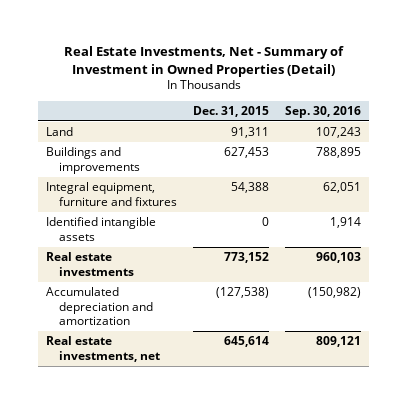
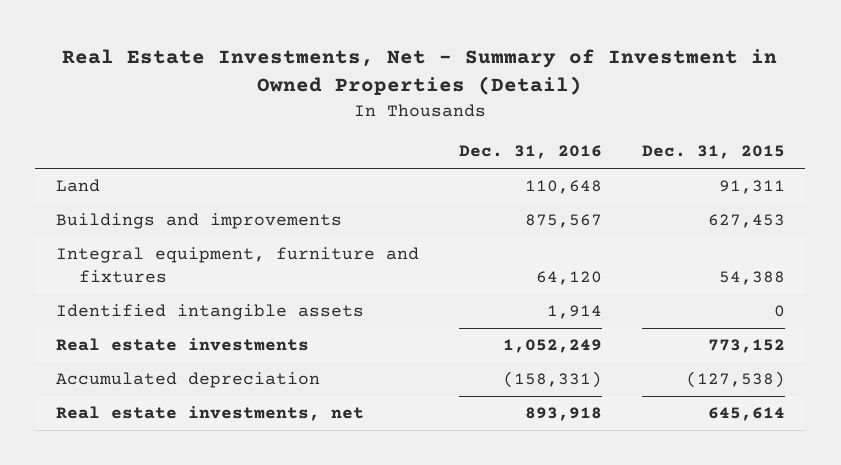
- | Dec. 31, 2015 | Sep. 30, 2016
+ | Dec. 31, 2016 | Dec. 31, 2015
- Accumulated depreciation and amortization | (127,538) | (150,982)
+ Accumulated depreciation | (158,331) | (127,538)

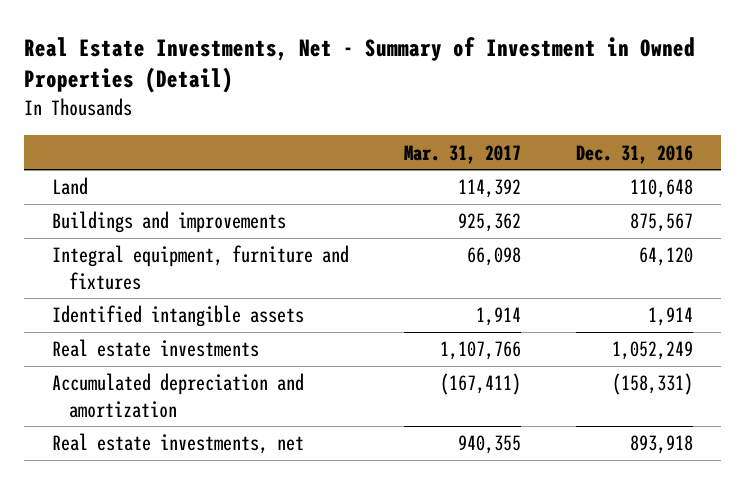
- | Dec. 31, 2016 | Dec. 31, 2015
+ | Mar. 31, 2017 | Dec. 31, 2016
- Accumulated depreciation | (158,331) | (127,538)
+ Accumulated depreciation and amortization | (167,411) | (158,331)

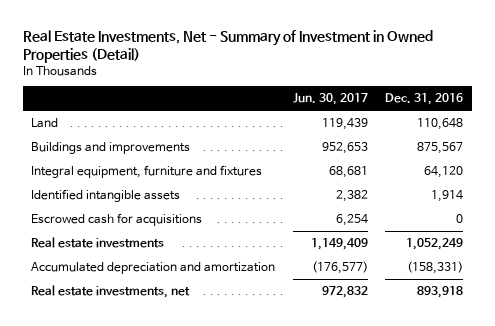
- | Mar. 31, 2017 | Dec. 31, 2016
+ | Jun. 30, 2017 | Dec. 31, 2016
+ Escrowed cash for acquisitions | 6,254 | 0

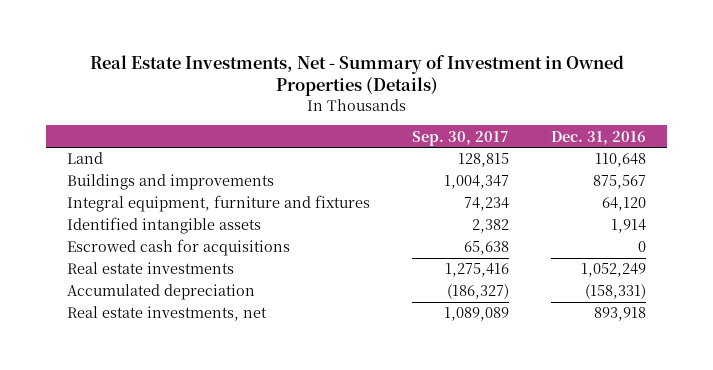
- Real Estate Investments, Net - Summary of Investment in Owned Properties (Detail)
+ Real Estate Investments, Net - Summary of Investment in Owned Properties (Details)
- | Jun. 30, 2017 | Dec. 31, 2016
+ | Sep. 30, 2017 | Dec. 31, 2016
- Accumulated depreciation and amortization | (176,577) | (158,331)
+ Accumulated depreciation | (186,327) | (158,331)

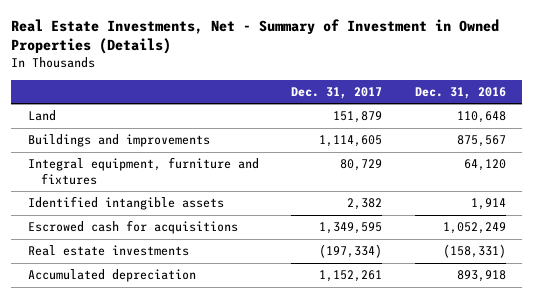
- | Sep. 30, 2017 | Dec. 31, 2016
+ | Dec. 31, 2017 | Dec. 31, 2016
- Escrowed cash for acquisitions | 65,638 | 0
- Real estate investments | 1,275,416 | 1,052,249
- Accumulated depreciation | (186,327) | (158,331)
- Real estate investments, net | 1,089,089 | 893,918
+ Escrowed cash for acquisitions | 1,349,595 | 1,052,249
+ Real estate investments | (197,334) | (158,331)
+ Accumulated depreciation | 1,152,261 | 893,918

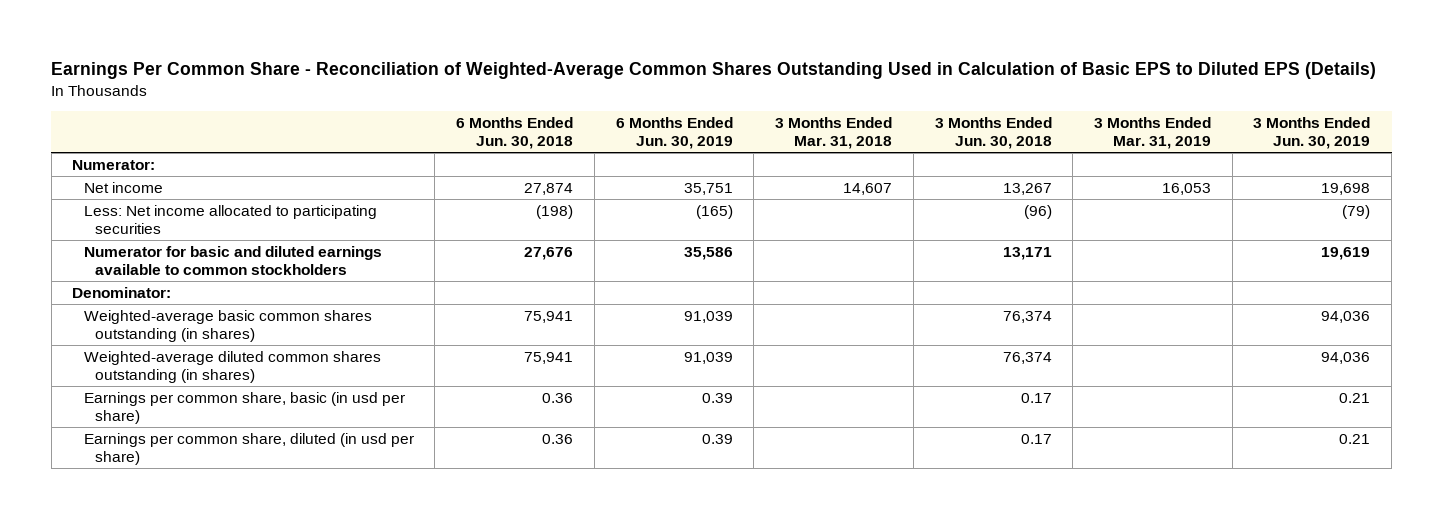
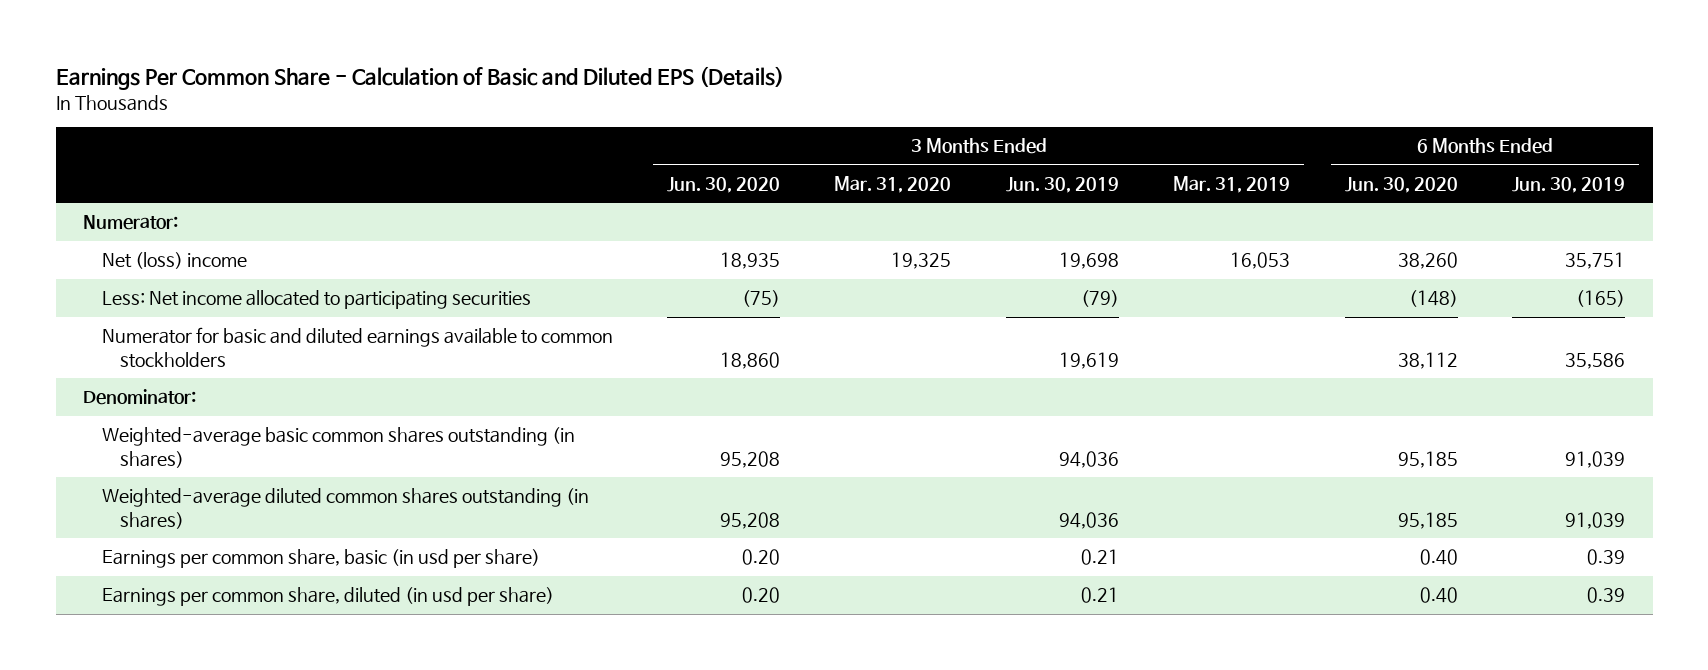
- Earnings Per Common Share - Reconciliation of Weighted-Average Common Shares Outstanding Used in Calculation of Basic EPS to Diluted EPS (Details)
+ Earnings Per Common Share - Calculation of Basic and Diluted EPS (Details)
- | 6 Months Ended Jun. 30, 2018 | 6 Months Ended Jun. 30, 2019 | 3 Months Ended Mar. 31, 2018 | 3 Months Ended Jun. 30, 2018 | 3 Months Ended Mar. 31, 2019 | 3 Months Ended Jun. 30, 2019
+ | 3 Months Ended Jun. 30, 2020 | 3 Months Ended Mar. 31, 2020 | 3 Months Ended Jun. 30, 2019 | 3 Months Ended Mar. 31, 2019 | 6 Months Ended Jun. 30, 2020 | 6 Months Ended Jun. 30, 2019
- Net income | 27,874 | 35,751 | 14,607 | 13,267 | 16,053 | 19,698
+ Net (loss) income | 18,935 | 19,325 | 19,698 | 16,053 | 38,260 | 35,751

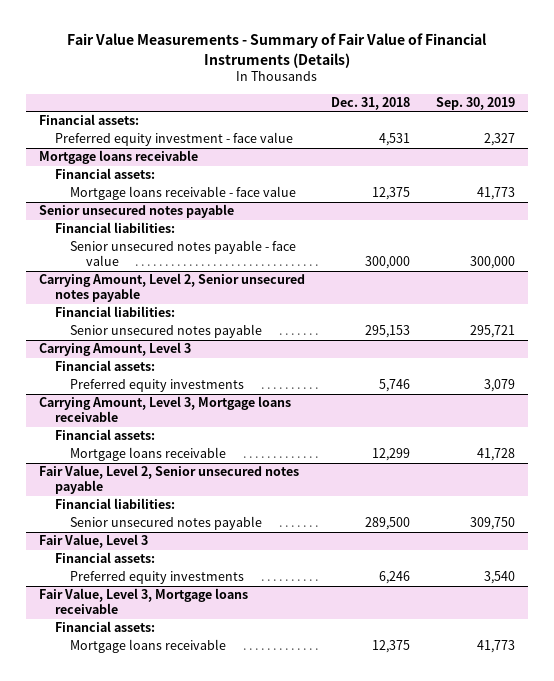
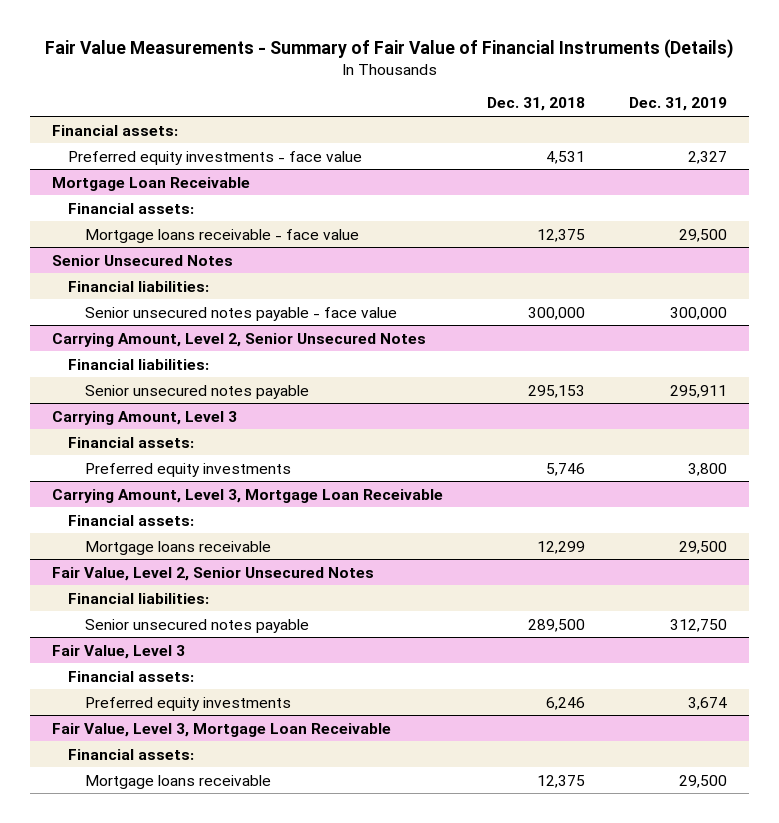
- | Dec. 31, 2018 | Sep. 30, 2019
+ | Dec. 31, 2018 | Dec. 31, 2019
- Preferred equity investment - face value | 4,531 | 2,327
- Mortgage loans receivable
+ Preferred equity investments - face value | 4,531 | 2,327
+ Mortgage Loan Receivable
- Senior unsecured notes payable
+ Senior Unsecured Notes
- Carrying Amount, Level 2, Senior unsecured notes payable
+ Carrying Amount, Level 2, Senior Unsecured Notes
- Carrying Amount, Level 3, Mortgage loans receivable
+ Carrying Amount, Level 3, Mortgage Loan Receivable
- Fair Value, Level 2, Senior unsecured notes payable
+ Fair Value, Level 2, Senior Unsecured Notes
- Fair Value, Level 3, Mortgage loans receivable
+ Fair Value, Level 3, Mortgage Loan Receivable

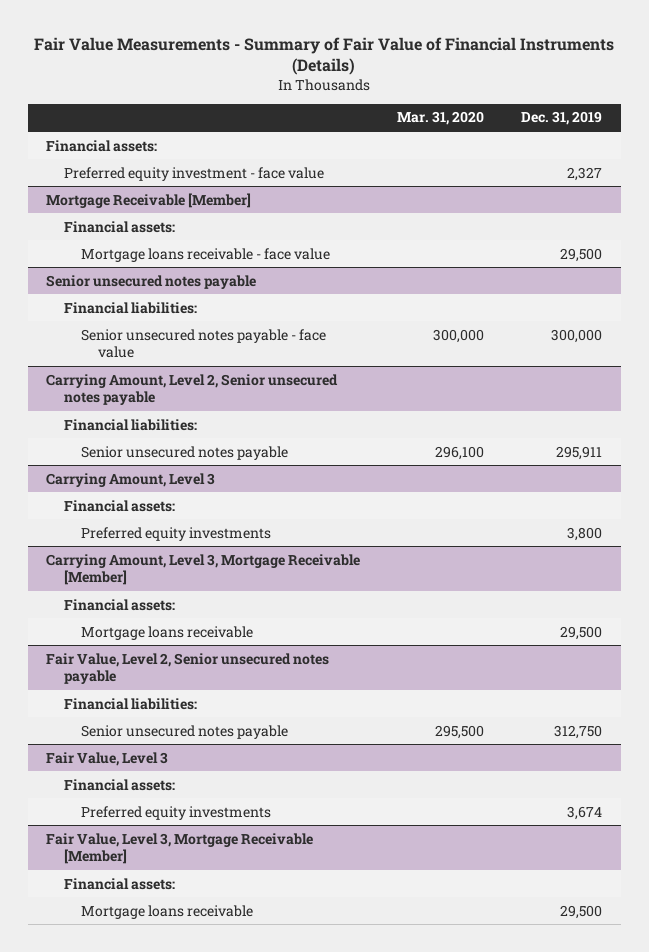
- | Dec. 31, 2018 | Dec. 31, 2019
+ | Mar. 31, 2020 | Dec. 31, 2019
- Preferred equity investments - face value | 4,531 | 2,327
- Mortgage Loan Receivable
+ Preferred equity investment - face value | | 2,327
+ Mortgage Receivable [Member]
- Senior Unsecured Notes
+ Senior unsecured notes payable
- Carrying Amount, Level 2, Senior Unsecured Notes
+ Carrying Amount, Level 2, Senior unsecured notes payable
- Carrying Amount, Level 3, Mortgage Loan Receivable
+ Carrying Amount, Level 3, Mortgage Receivable [Member]
- Fair Value, Level 2, Senior Unsecured Notes
+ Fair Value, Level 2, Senior unsecured notes payable
- Fair Value, Level 3, Mortgage Loan Receivable
+ Fair Value, Level 3, Mortgage Receivable [Member]

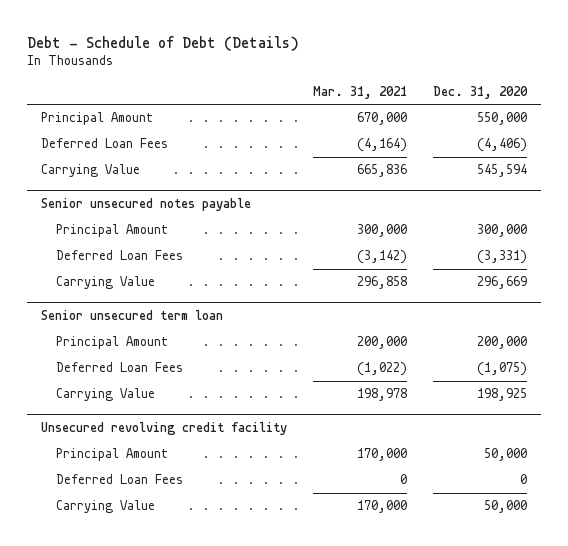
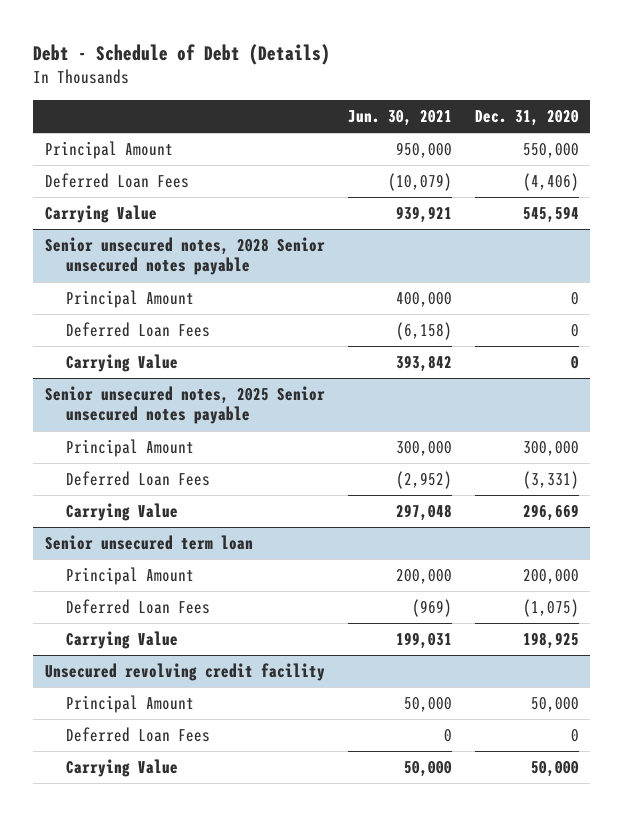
- | Mar. 31, 2021 | Dec. 31, 2020
+ | Jun. 30, 2021 | Dec. 31, 2020
- Senior unsecured notes payable
+ Senior unsecured notes, 2028 Senior unsecured notes payable
+ Principal Amount | 400,000 | 0
+ Deferred Loan Fees | (6,158) | 0
+ Carrying Value | 393,842 | 0
+ Senior unsecured notes, 2025 Senior unsecured notes payable

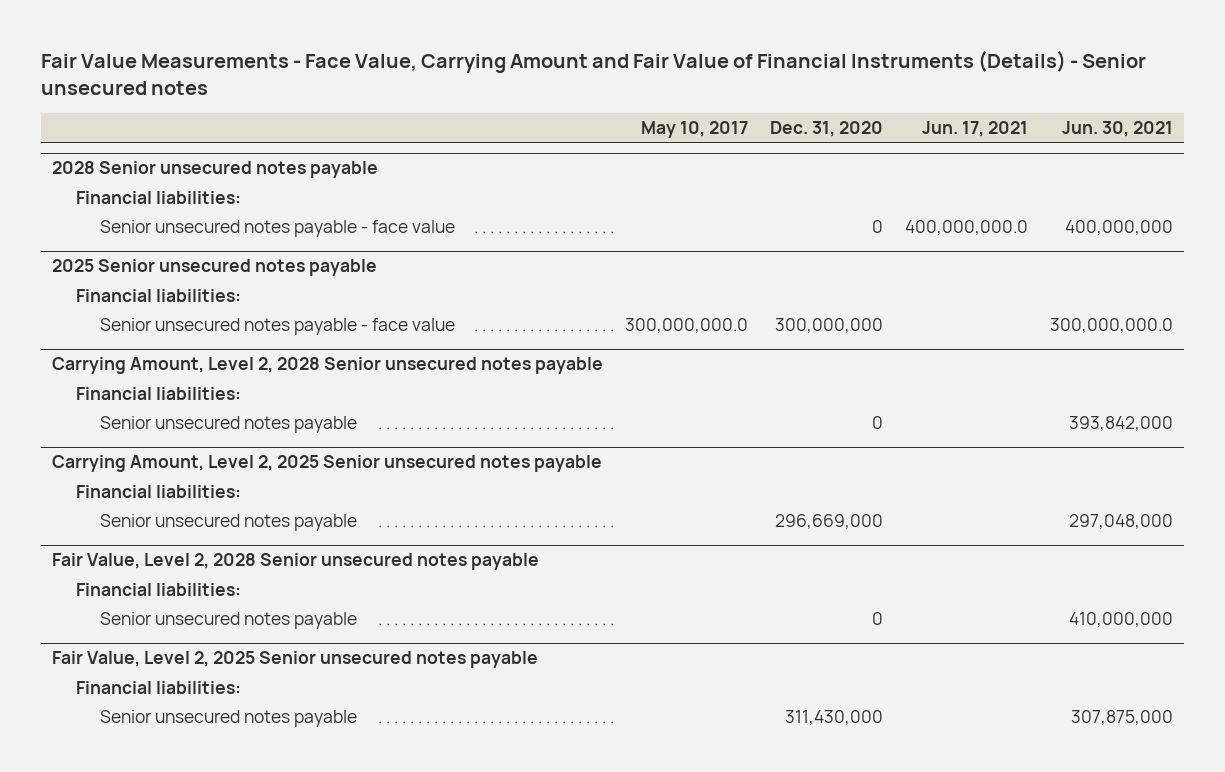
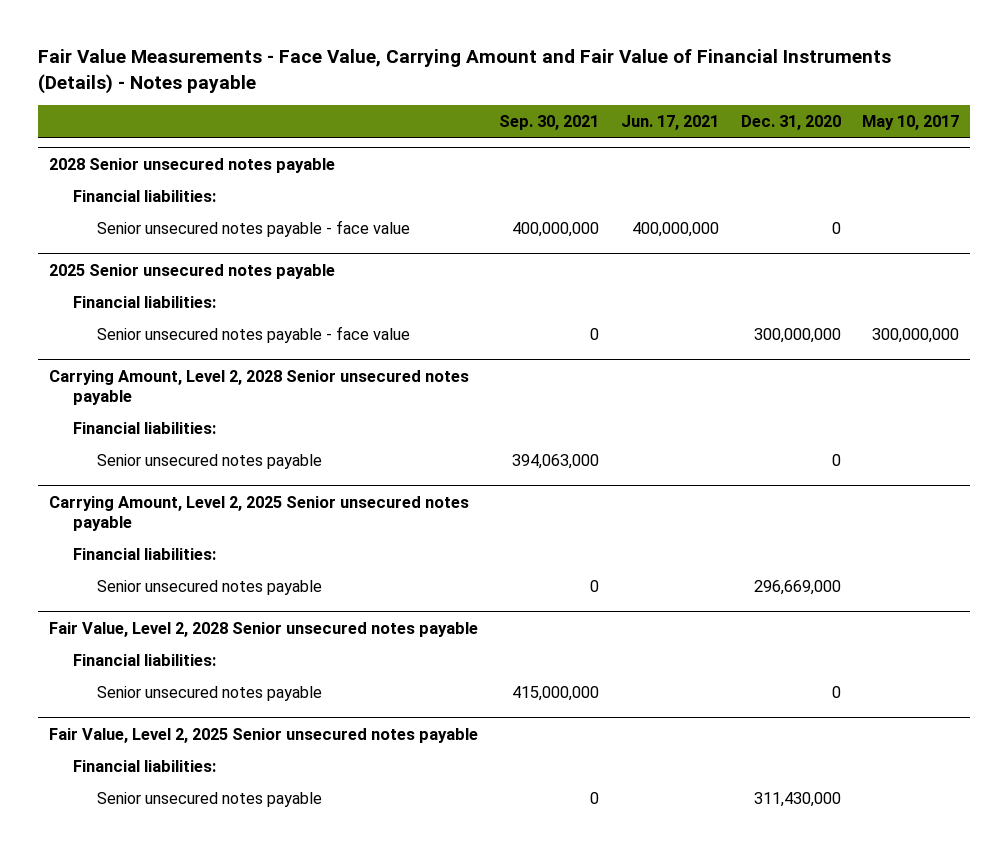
- Fair Value Measurements - Face Value, Carrying Amount and Fair Value of Financial Instruments (Details) - Senior unsecured notes
+ Fair Value Measurements - Face Value, Carrying Amount and Fair Value of Financial Instruments (Details) - Notes payable
- | May 10, 2017 | Dec. 31, 2020 | Jun. 17, 2021 | Jun. 30, 2021
+ | Sep. 30, 2021 | Jun. 17, 2021 | Dec. 31, 2020 | May 10, 2017
@ 2028 Senior unsecured notes payable
- Senior unsecured notes payable - face value | | 0 | 400,000,000.0 | 400,000,000
+ Senior unsecured notes payable - face value | 400,000,000 | 400,000,000 | 0 |
@ 2025 Senior unsecured notes payable
- Senior unsecured notes payable - face value | 300,000,000.0 | 300,000,000 | | 300,000,000.0
+ Senior unsecured notes payable - face value | 0 | | 300,000,000 | 300,000,000

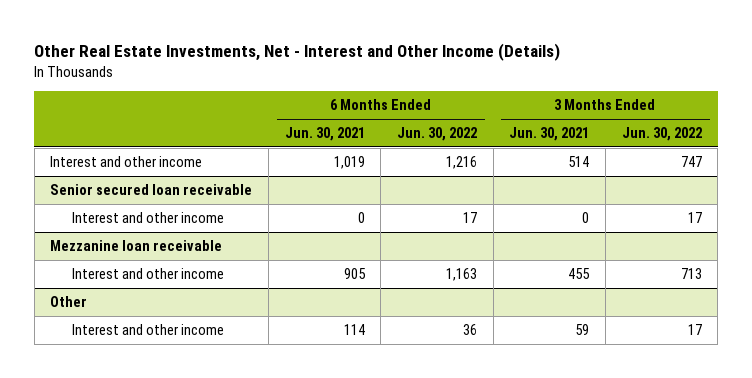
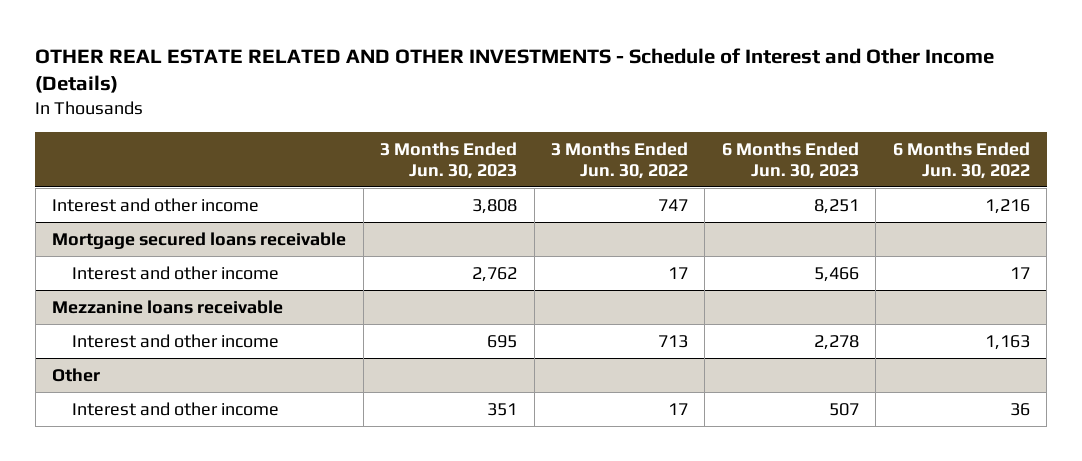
- Other Real Estate Investments, Net - Interest and Other Income (Details)
+ OTHER REAL ESTATE RELATED AND OTHER INVESTMENTS - Schedule of Interest and Other Income (Details)
- | 6 Months Ended Jun. 30, 2021 | 6 Months Ended Jun. 30, 2022 | 3 Months Ended Jun. 30, 2021 | 3 Months Ended Jun. 30, 2022
+ | 3 Months Ended Jun. 30, 2023 | 3 Months Ended Jun. 30, 2022 | 6 Months Ended Jun. 30, 2023 | 6 Months Ended Jun. 30, 2022
- Senior secured loan receivable
+ Mortgage secured loans receivable
- Mezzanine loan receivable
+ Mezzanine loans receivable

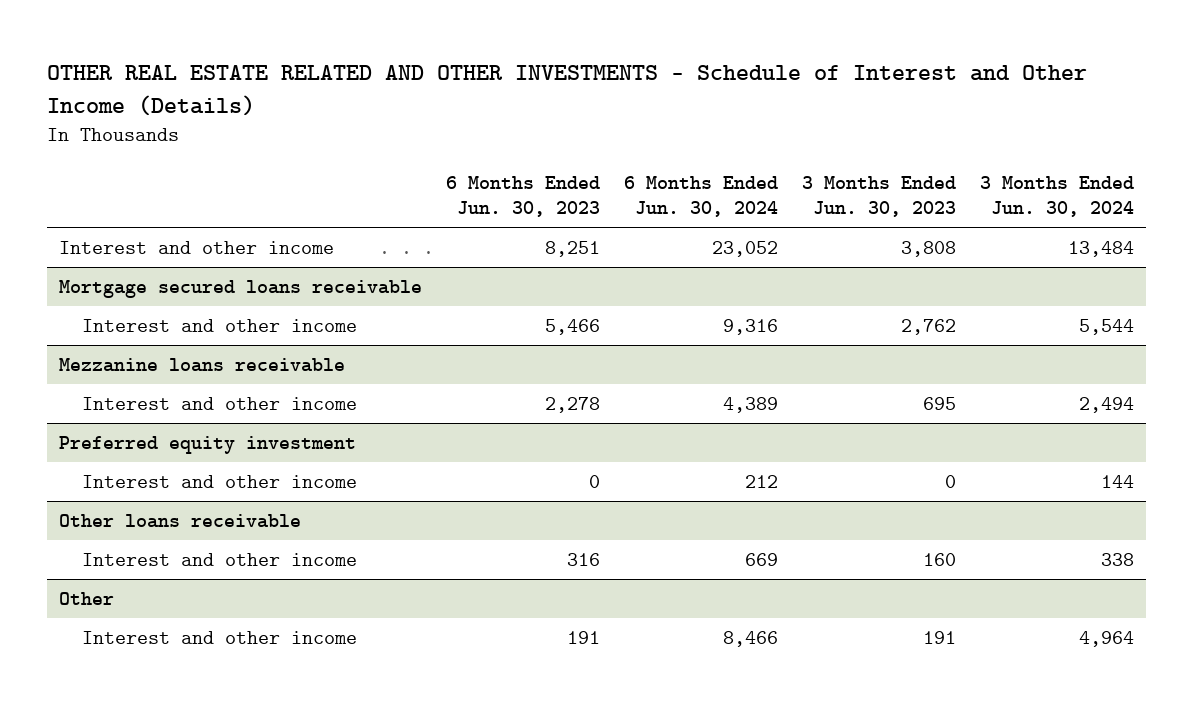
- | 3 Months Ended Jun. 30, 2023 | 3 Months Ended Jun. 30, 2022 | 6 Months Ended Jun. 30, 2023 | 6 Months Ended Jun. 30, 2022
+ | 6 Months Ended Jun. 30, 2023 | 6 Months Ended Jun. 30, 2024 | 3 Months Ended Jun. 30, 2023 | 3 Months Ended Jun. 30, 2024
+ Preferred equity investment
+ Interest and other income | 0 | 212 | 0 | 144
+ Other loans receivable
+ Interest and other income | 316 | 669 | 160 | 338
@ Other
- Interest and other income | 351 | 17 | 507 | 36
+ Interest and other income | 191 | 8,466 | 191 | 4,964

